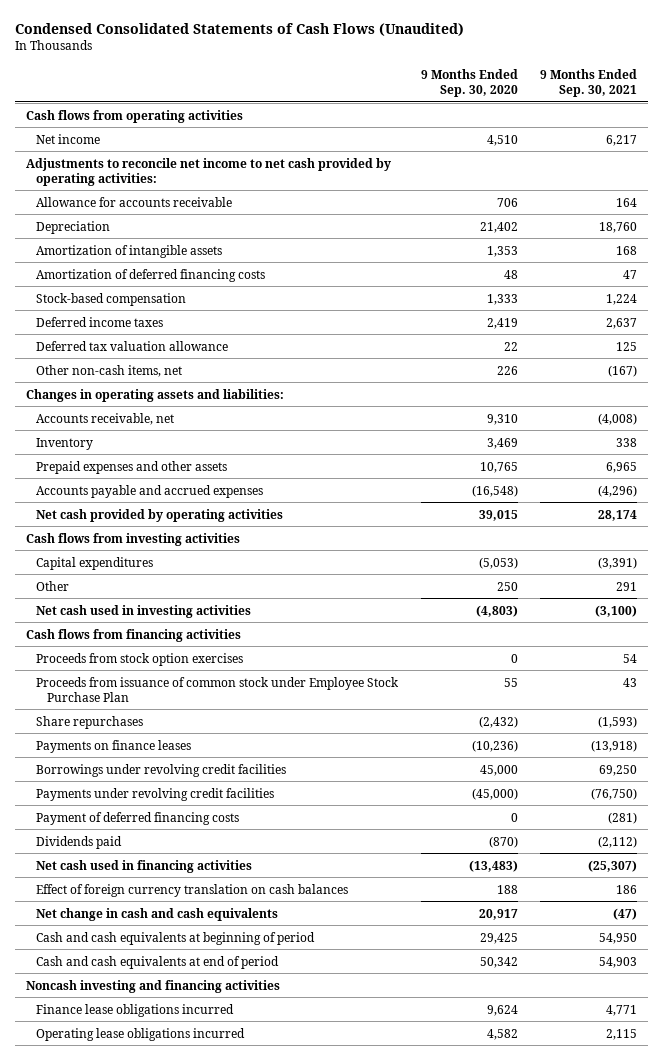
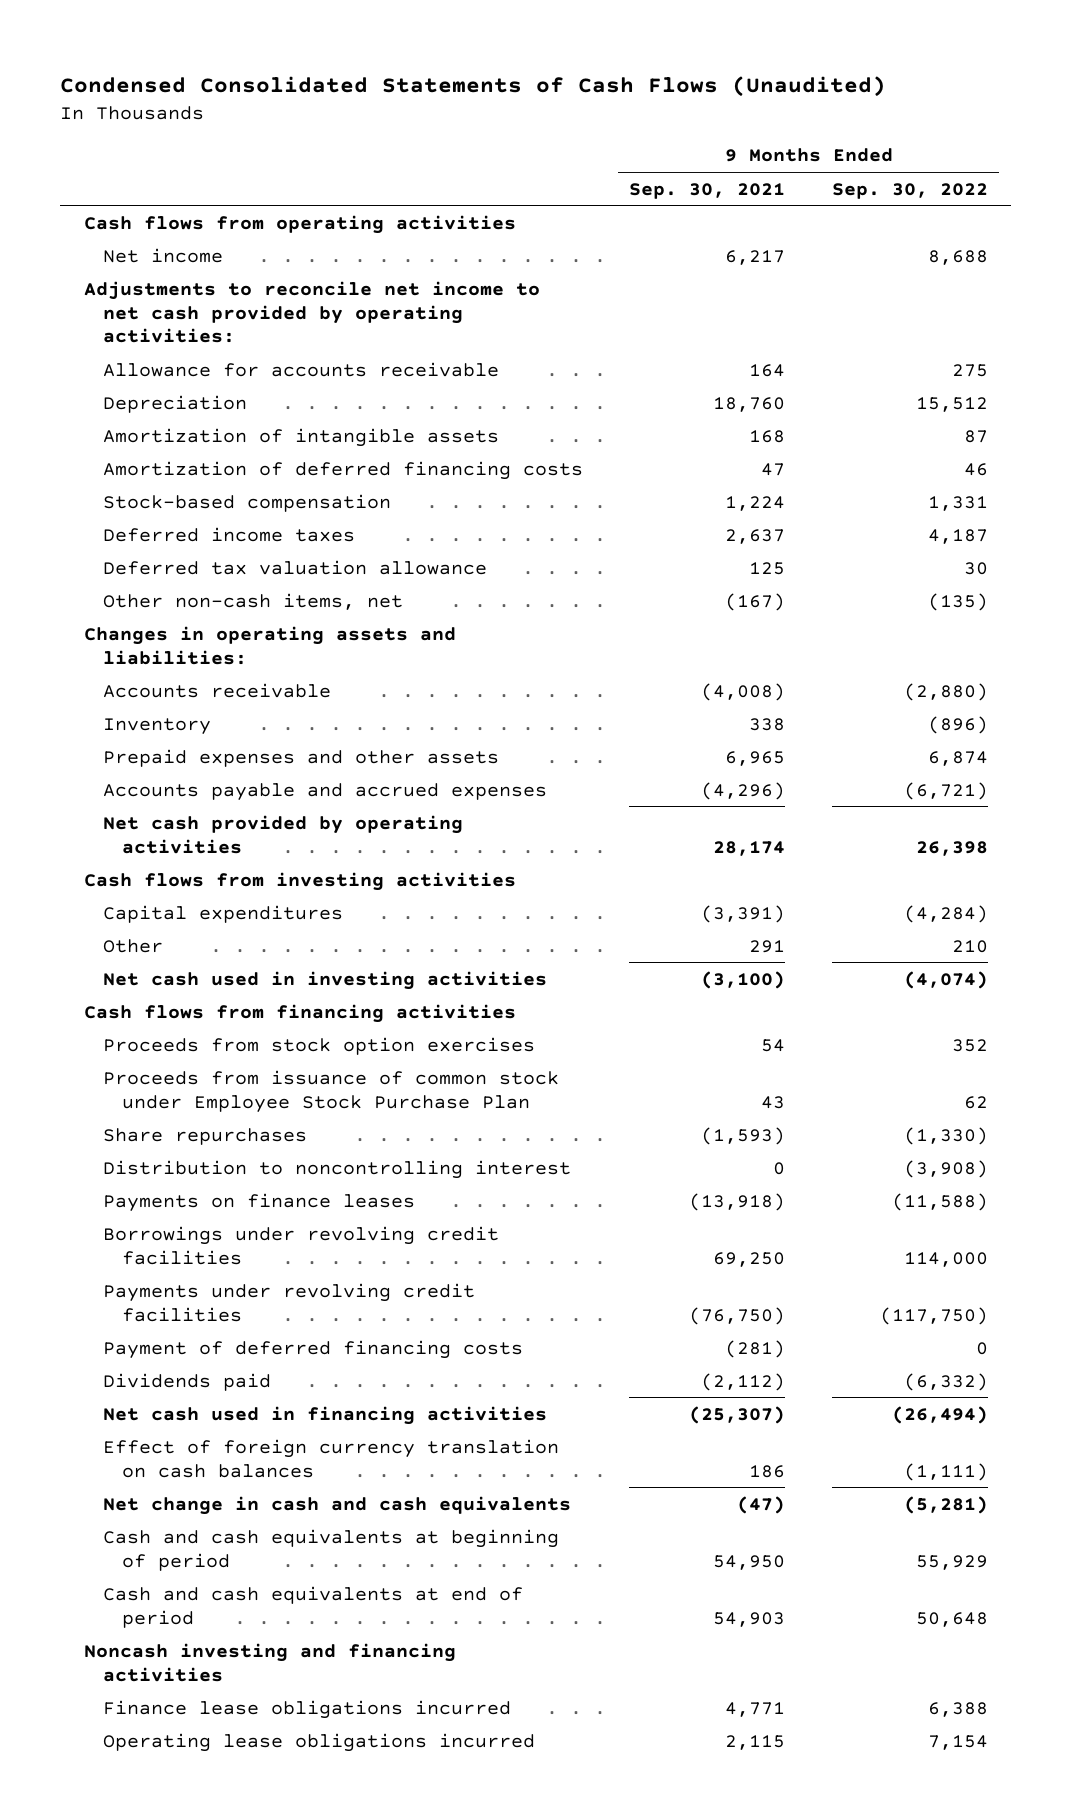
- | 9 Months Ended Sep. 30, 2020 | 9 Months Ended Sep. 30, 2021
+ | 9 Months Ended Sep. 30, 2021 | 9 Months Ended Sep. 30, 2022
- Accounts receivable, net | 9,310 | (4,008)
+ Accounts receivable | (4,008) | (2,880)
+ Distribution to noncontrolling interest | 0 | (3,908)

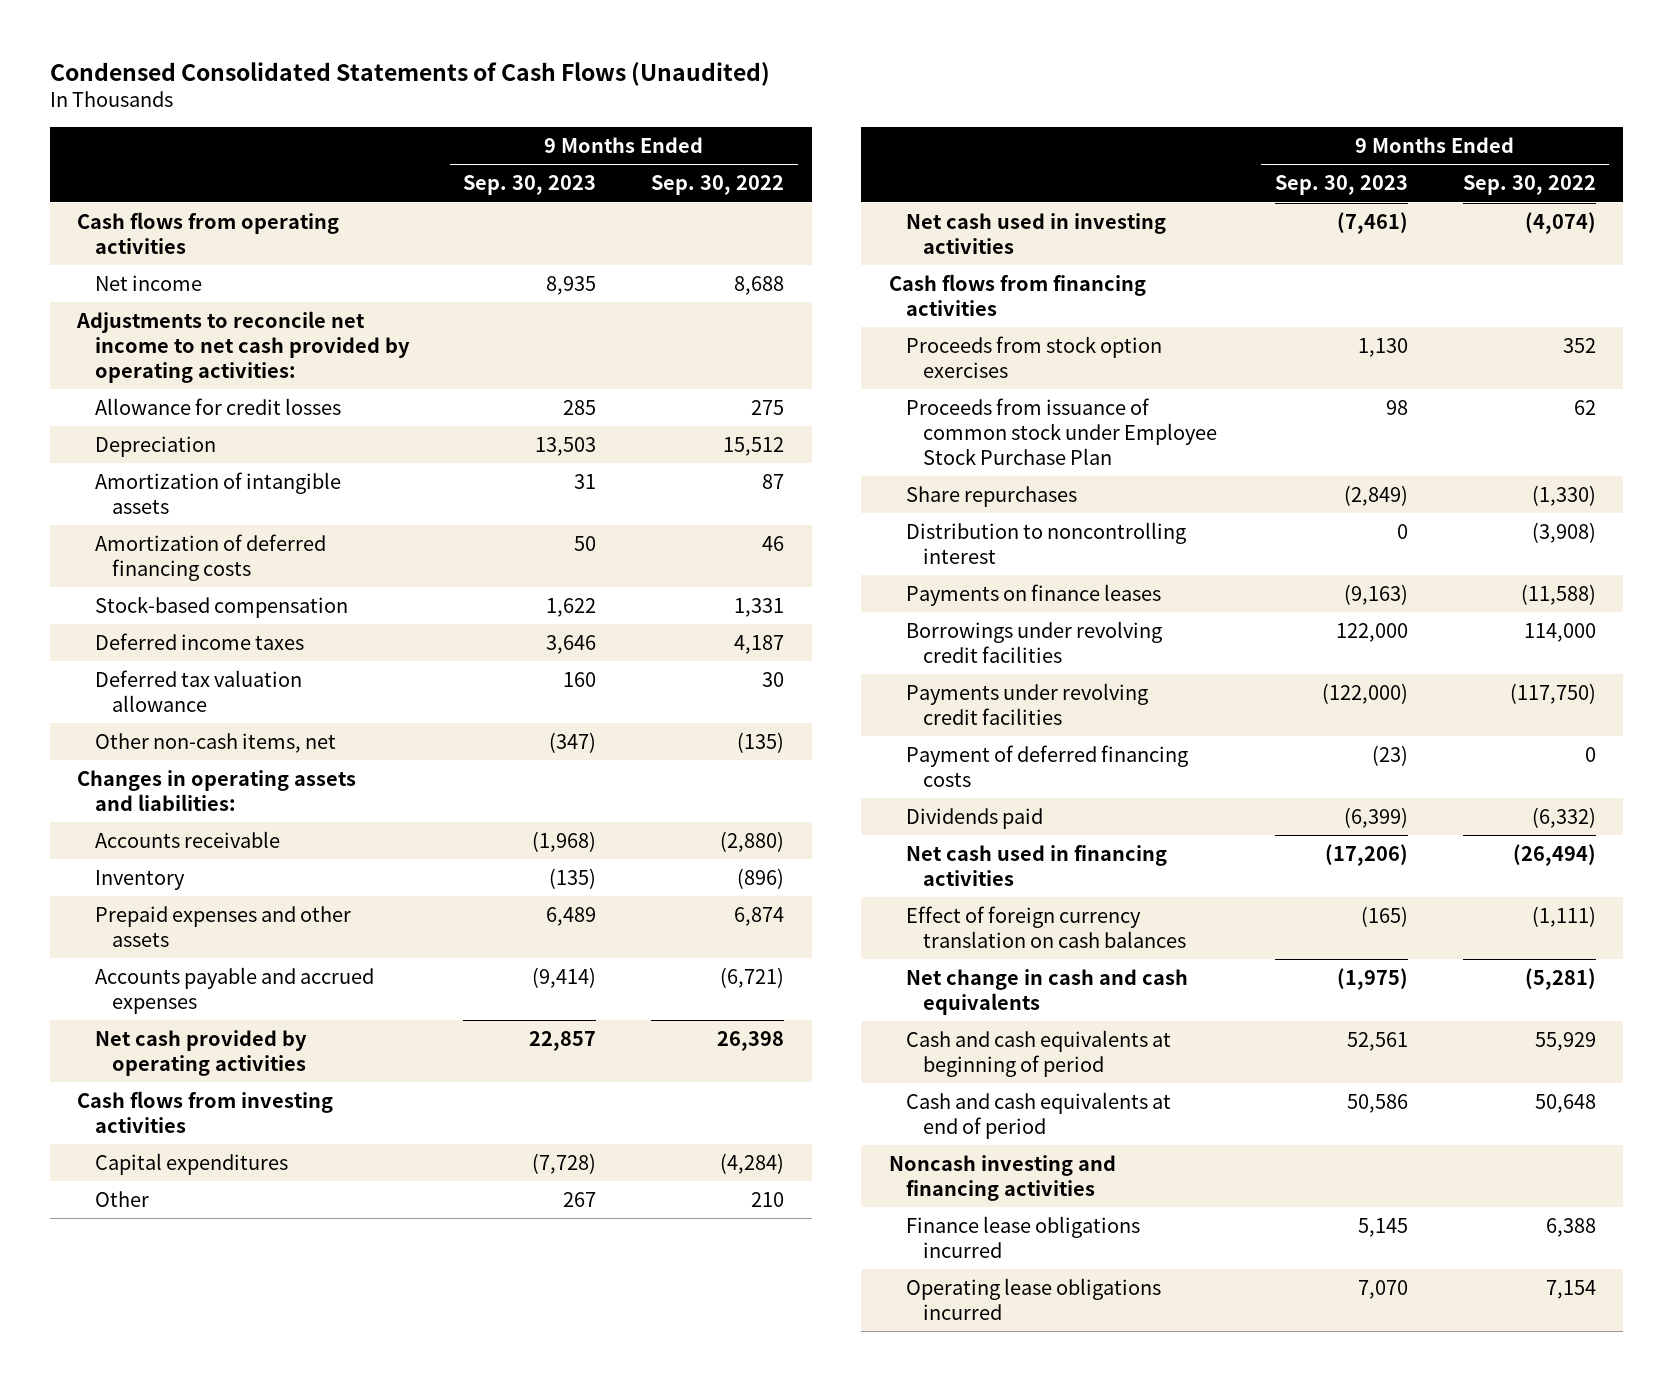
- | 9 Months Ended Sep. 30, 2021 | 9 Months Ended Sep. 30, 2022
+ | 9 Months Ended Sep. 30, 2023 | 9 Months Ended Sep. 30, 2022
- Allowance for accounts receivable | 164 | 275
+ Allowance for credit losses | 285 | 275

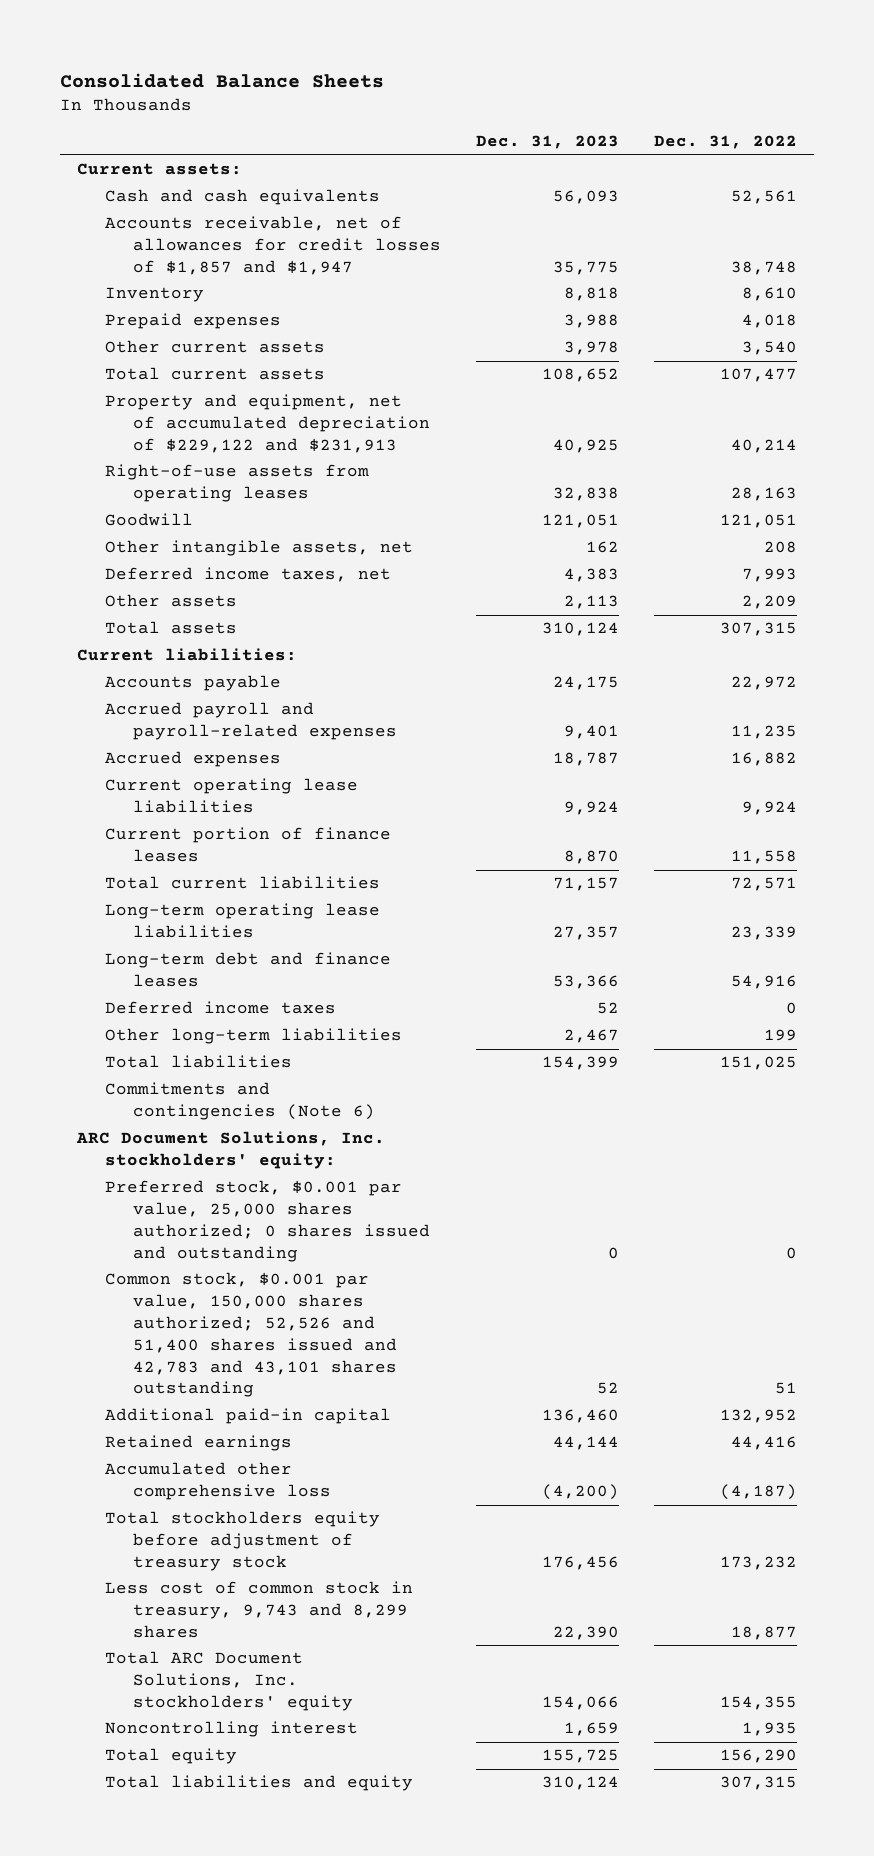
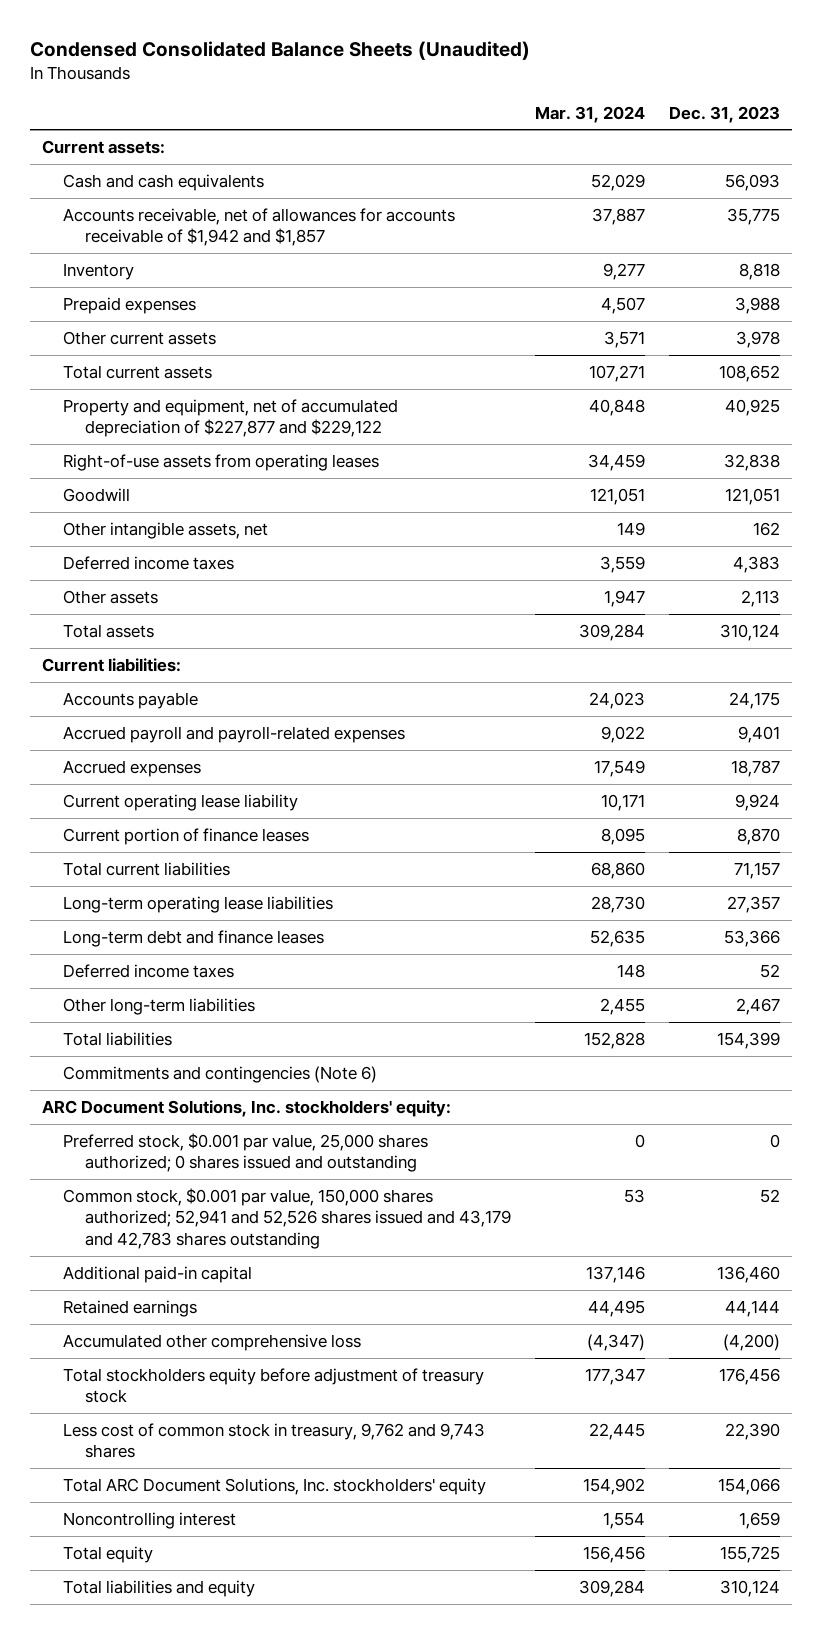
- Consolidated Balance Sheets
+ Condensed Consolidated Balance Sheets (Unaudited)
- | Dec. 31, 2023 | Dec. 31, 2022
+ | Mar. 31, 2024 | Dec. 31, 2023
- Accounts receivable, net of allowances for credit losses of $1,857 and $1,947 | 35,775 | 38,748
+ Accounts receivable, net of allowances for accounts receivable of $1,942 and $1,857 | 37,887 | 35,775
- Property and equipment, net of accumulated depreciation of $229,122 and $231,913 | 40,925 | 40,214
+ Property and equipment, net of accumulated depreciation of $227,877 and $229,122 | 40,848 | 40,925
- Deferred income taxes, net | 4,383 | 7,993
+ Deferred income taxes | 3,559 | 4,383
- Current operating lease liabilities | 9,924 | 9,924
+ Current operating lease liability | 10,171 | 9,924
- Common stock, $0.001 par value, 150,000 shares authorized; 52,526 and 51,400 shares issued and 42,783 and 43,101 shares outstanding | 52 | 51
+ Common stock, $0.001 par value, 150,000 shares authorized; 52,941 and 52,526 shares issued and 43,179 and 42,783 shares outstanding | 53 | 52
- Less cost of common stock in treasury, 9,743 and 8,299 shares | 22,390 | 18,877
+ Less cost of common stock in treasury, 9,762 and 9,743 shares | 22,445 | 22,390

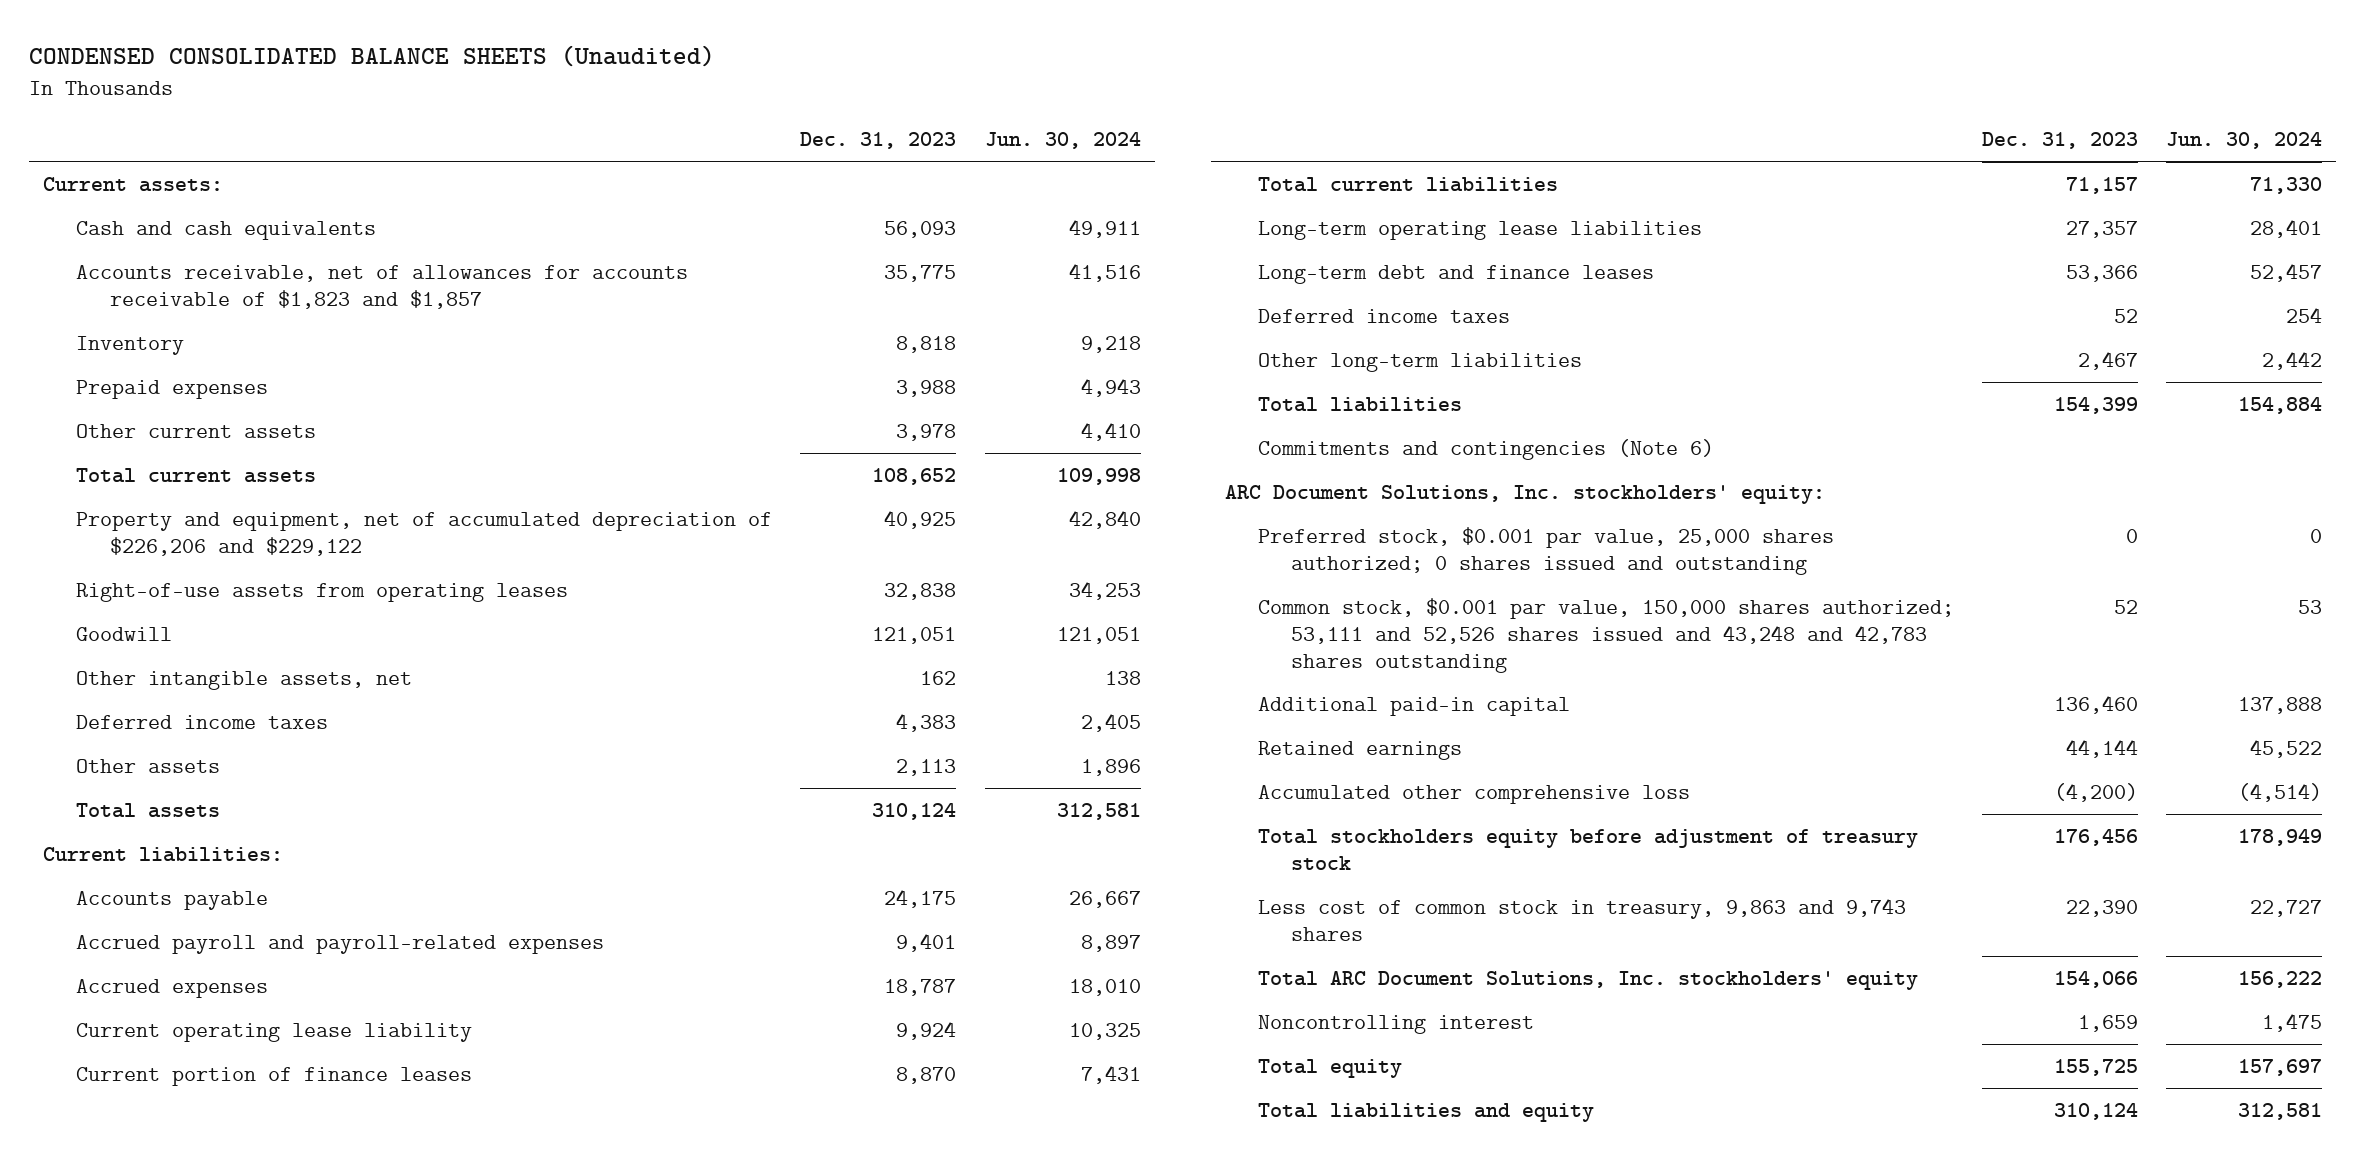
- Condensed Consolidated Balance Sheets (Unaudited)
+ CONDENSED CONSOLIDATED BALANCE SHEETS (Unaudited)
- | Mar. 31, 2024 | Dec. 31, 2023
+ | Dec. 31, 2023 | Jun. 30, 2024
- Accounts receivable, net of allowances for accounts receivable of $1,942 and $1,857 | 37,887 | 35,775
+ Accounts receivable, net of allowances for accounts receivable of $1,823 and $1,857 | 35,775 | 41,516
- Property and equipment, net of accumulated depreciation of $227,877 and $229,122 | 40,848 | 40,925
+ Property and equipment, net of accumulated depreciation of $226,206 and $229,122 | 40,925 | 42,840
- Common stock, $0.001 par value, 150,000 shares authorized; 52,941 and 52,526 shares issued and 43,179 and 42,783 shares outstanding | 53 | 52
+ Common stock, $0.001 par value, 150,000 shares authorized; 53,111 and 52,526 shares issued and 43,248 and 42,783 shares outstanding | 52 | 53
- Less cost of common stock in treasury, 9,762 and 9,743 shares | 22,445 | 22,390
+ Less cost of common stock in treasury, 9,863 and 9,743 shares | 22,390 | 22,727

